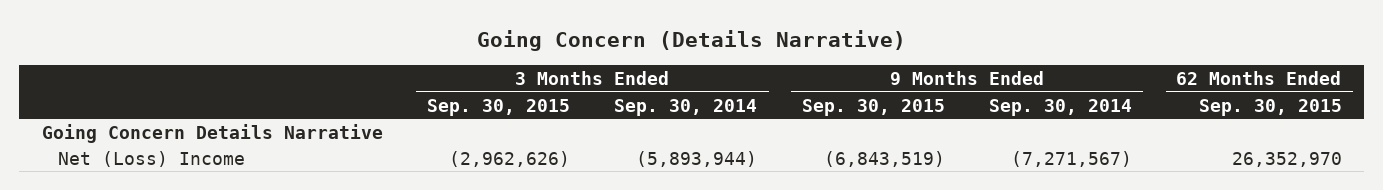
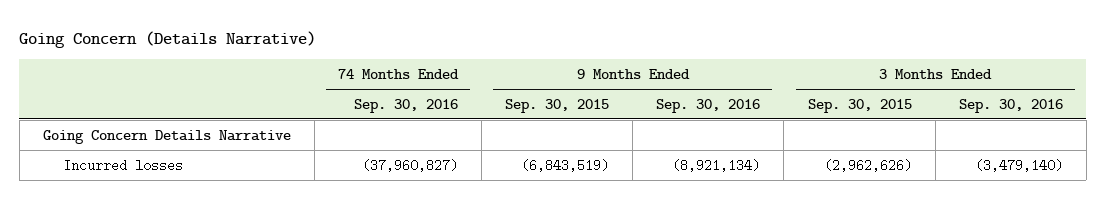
- | 3 Months Ended Sep. 30, 2015 | 3 Months Ended Sep. 30, 2014 | 9 Months Ended Sep. 30, 2015 | 9 Months Ended Sep. 30, 2014 | 62 Months Ended Sep. 30, 2015
+ | 74 Months Ended Sep. 30, 2016 | 9 Months Ended Sep. 30, 2015 | 9 Months Ended Sep. 30, 2016 | 3 Months Ended Sep. 30, 2015 | 3 Months Ended Sep. 30, 2016
- Net (Loss) Income | (2,962,626) | (5,893,944) | (6,843,519) | (7,271,567) | 26,352,970
+ Incurred losses | (37,960,827) | (6,843,519) | (8,921,134) | (2,962,626) | (3,479,140)

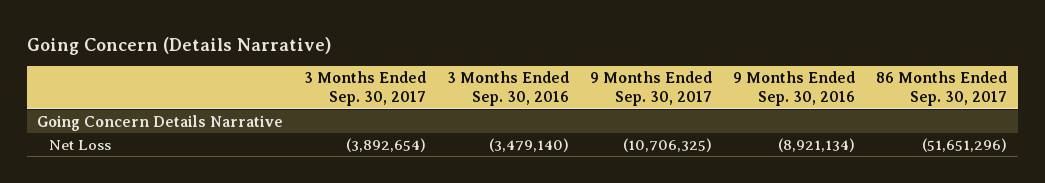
- | 74 Months Ended Sep. 30, 2016 | 9 Months Ended Sep. 30, 2015 | 9 Months Ended Sep. 30, 2016 | 3 Months Ended Sep. 30, 2015 | 3 Months Ended Sep. 30, 2016
+ | 3 Months Ended Sep. 30, 2017 | 3 Months Ended Sep. 30, 2016 | 9 Months Ended Sep. 30, 2017 | 9 Months Ended Sep. 30, 2016 | 86 Months Ended Sep. 30, 2017
- Incurred losses | (37,960,827) | (6,843,519) | (8,921,134) | (2,962,626) | (3,479,140)
+ Net Loss | (3,892,654) | (3,479,140) | (10,706,325) | (8,921,134) | (51,651,296)

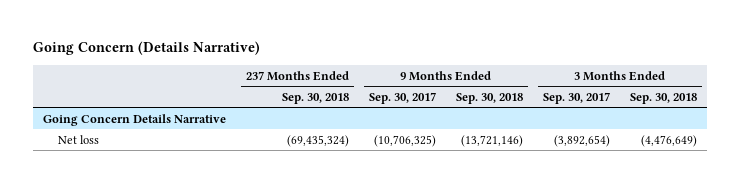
- | 3 Months Ended Sep. 30, 2017 | 3 Months Ended Sep. 30, 2016 | 9 Months Ended Sep. 30, 2017 | 9 Months Ended Sep. 30, 2016 | 86 Months Ended Sep. 30, 2017
+ | 237 Months Ended Sep. 30, 2018 | 9 Months Ended Sep. 30, 2017 | 9 Months Ended Sep. 30, 2018 | 3 Months Ended Sep. 30, 2017 | 3 Months Ended Sep. 30, 2018
- Net Loss | (3,892,654) | (3,479,140) | (10,706,325) | (8,921,134) | (51,651,296)
+ Net loss | (69,435,324) | (10,706,325) | (13,721,146) | (3,892,654) | (4,476,649)

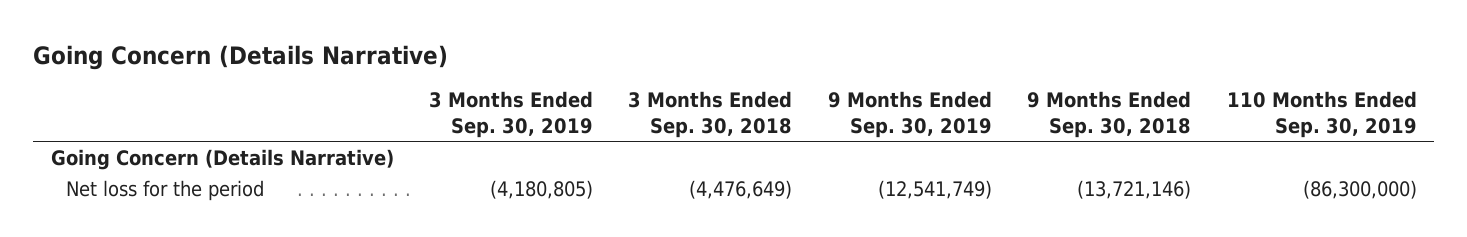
- | 237 Months Ended Sep. 30, 2018 | 9 Months Ended Sep. 30, 2017 | 9 Months Ended Sep. 30, 2018 | 3 Months Ended Sep. 30, 2017 | 3 Months Ended Sep. 30, 2018
+ | 3 Months Ended Sep. 30, 2019 | 3 Months Ended Sep. 30, 2018 | 9 Months Ended Sep. 30, 2019 | 9 Months Ended Sep. 30, 2018 | 110 Months Ended Sep. 30, 2019
- Going Concern Details Narrative
- Net loss | (69,435,324) | (10,706,325) | (13,721,146) | (3,892,654) | (4,476,649)
+ Going Concern (Details Narrative)
+ Net loss for the period | (4,180,805) | (4,476,649) | (12,541,749) | (13,721,146) | (86,300,000)

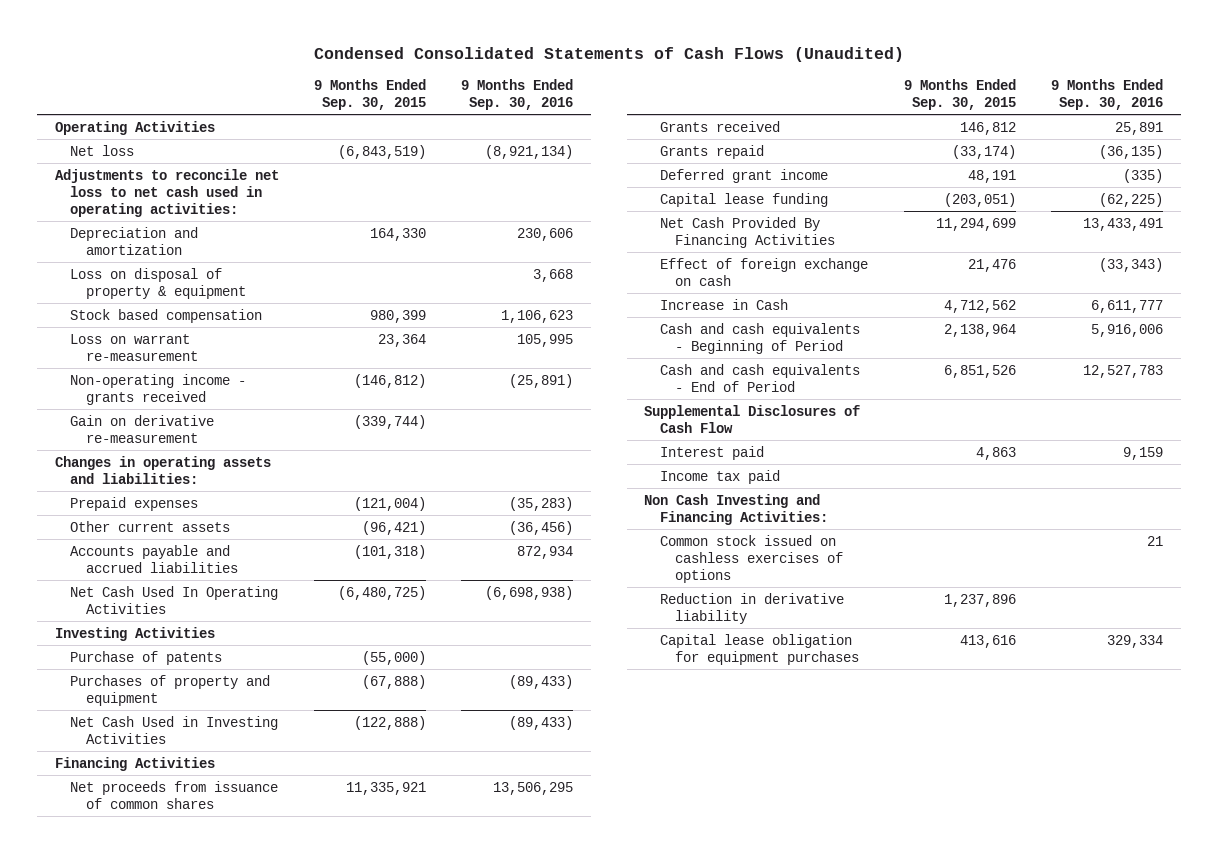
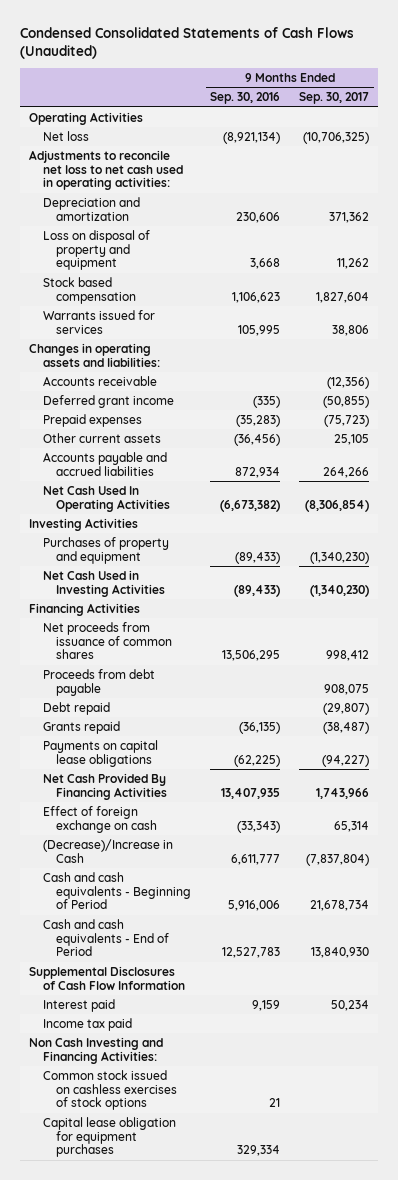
- | 9 Months Ended Sep. 30, 2015 | 9 Months Ended Sep. 30, 2016
+ | 9 Months Ended Sep. 30, 2016 | 9 Months Ended Sep. 30, 2017
- Loss on disposal of property & equipment | | 3,668
+ Loss on disposal of property and equipment | 3,668 | 11,262
- Loss on warrant re-measurement | 23,364 | 105,995
- Non-operating income - grants received | (146,812) | (25,891)
- Gain on derivative re-measurement | (339,744) |
+ Warrants issued for services | 105,995 | 38,806
+ Accounts receivable | | (12,356)
moved up: Deferred grant income | (335) | (50,855)
- Net Cash Used In Operating Activities | (6,480,725) | (6,698,938)
+ Net Cash Used In Operating Activities | (6,673,382) | (8,306,854)
- Purchase of patents | (55,000) |
- Grants received | 146,812 | 25,891
+ Proceeds from debt payable | | 908,075
+ Debt repaid | | (29,807)
- Capital lease funding | (203,051) | (62,225)
- Net Cash Provided By Financing Activities | 11,294,699 | 13,433,491
+ Payments on capital lease obligations | (62,225) | (94,227)
+ Net Cash Provided By Financing Activities | 13,407,935 | 1,743,966
- Increase in Cash | 4,712,562 | 6,611,777
+ (Decrease)/Increase in Cash | 6,611,777 | (7,837,804)
- Supplemental Disclosures of Cash Flow
+ Supplemental Disclosures of Cash Flow Information
- Common stock issued on cashless exercises of options | | 21
- Reduction in derivative liability | 1,237,896 |
+ Common stock issued on cashless exercises of stock options | 21 |

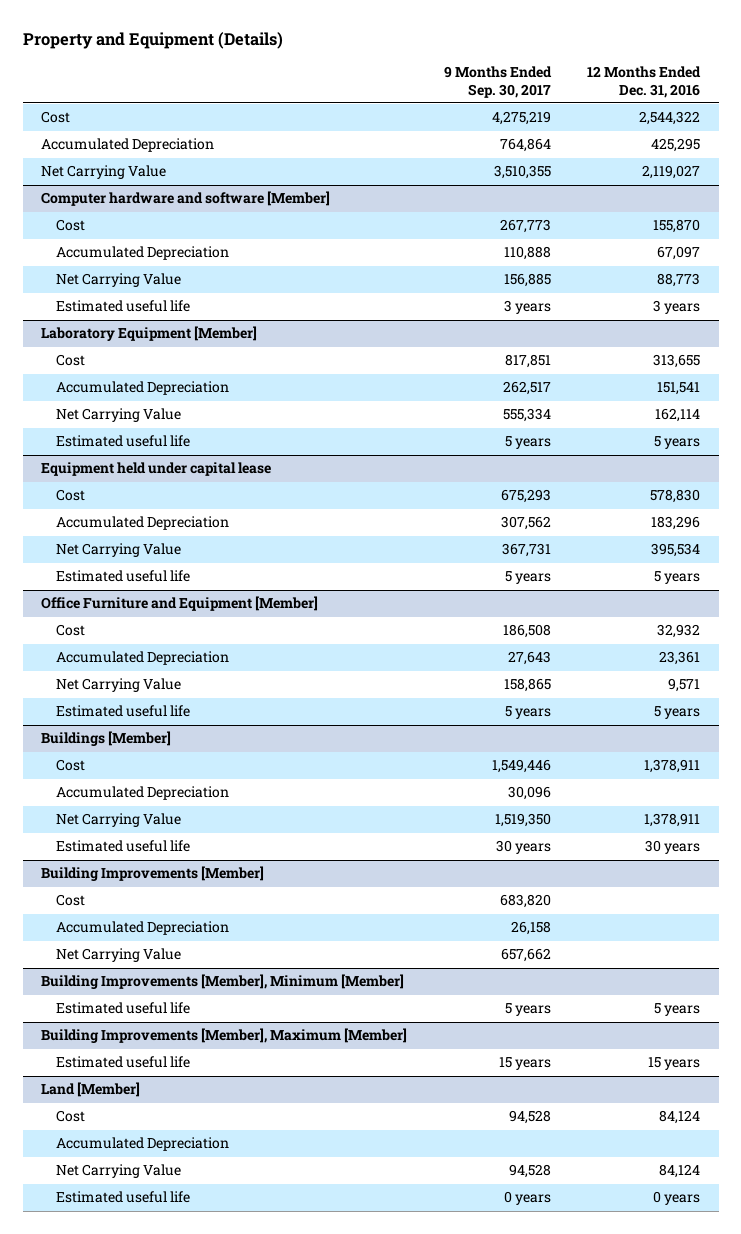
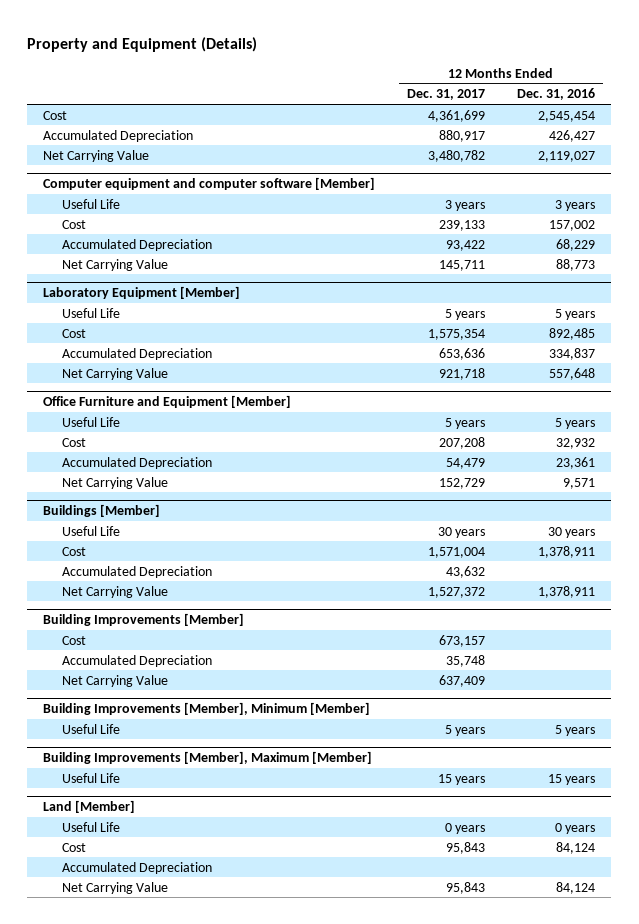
- | 9 Months Ended Sep. 30, 2017 | 12 Months Ended Dec. 31, 2016
+ | 12 Months Ended Dec. 31, 2017 | 12 Months Ended Dec. 31, 2016
- Cost | 4,275,219 | 2,544,322
- Accumulated Depreciation | 764,864 | 425,295
+ Cost | 4,361,699 | 2,545,454
+ Accumulated Depreciation | 880,917 | 426,427
- Computer hardware and software [Member]
- Cost | 267,773 | 155,870
- Accumulated Depreciation | 110,888 | 67,097
+ Computer equipment and computer software [Member]
+ Useful Life | 3 years | 3 years
+ Cost | 239,133 | 157,002
+ Accumulated Depreciation | 93,422 | 68,229
- Estimated useful life | 3 years | 3 years
@ Laboratory Equipment [Member]
- Cost | 817,851 | 313,655
- Accumulated Depreciation | 262,517 | 151,541
- Net Carrying Value | 555,334 | 162,114
- Estimated useful life | 5 years | 5 years
- Equipment held under capital lease
- Cost | 675,293 | 578,830
- Accumulated Depreciation | 307,562 | 183,296
- Net Carrying Value | 367,731 | 395,534
- Estimated useful life | 5 years | 5 years
@ Laboratory Equipment [Member]
+ Useful Life | 5 years | 5 years
+ Cost | 1,575,354 | 892,485
+ Accumulated Depreciation | 653,636 | 334,837
+ Net Carrying Value | 921,718 | 557,648
@ Office Furniture and Equipment [Member]
+ Useful Life | 5 years | 5 years
- Estimated useful life | 5 years | 5 years
@ Buildings [Member]
+ Useful Life | 30 years | 30 years
- Estimated useful life | 30 years | 30 years
@ Building Improvements [Member], Minimum [Member]
- Estimated useful life | 5 years | 5 years
+ Useful Life | 5 years | 5 years
@ Building Improvements [Member], Maximum [Member]
- Estimated useful life | 15 years | 15 years
+ Useful Life | 15 years | 15 years
@ Land [Member]
+ Useful Life | 0 years | 0 years
- Estimated useful life | 0 years | 0 years

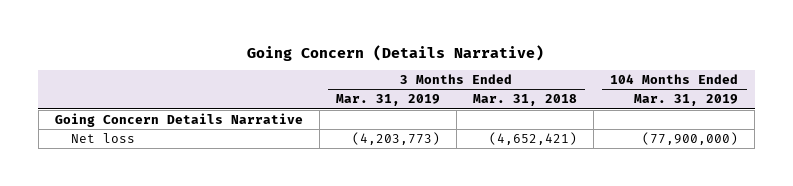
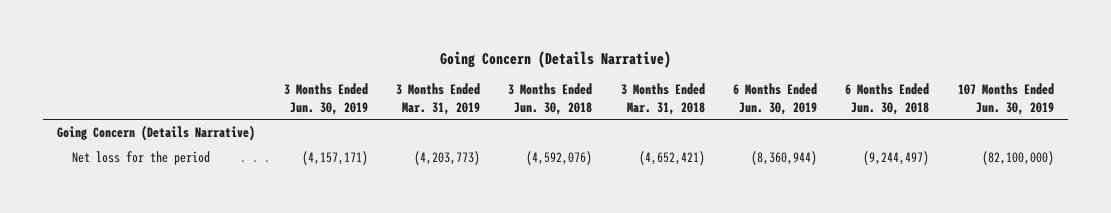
- | 3 Months Ended Mar. 31, 2019 | 3 Months Ended Mar. 31, 2018 | 104 Months Ended Mar. 31, 2019
+ | 3 Months Ended Jun. 30, 2019 | 3 Months Ended Mar. 31, 2019 | 3 Months Ended Jun. 30, 2018 | 3 Months Ended Mar. 31, 2018 | 6 Months Ended Jun. 30, 2019 | 6 Months Ended Jun. 30, 2018 | 107 Months Ended Jun. 30, 2019
- Going Concern Details Narrative
- Net loss | (4,203,773) | (4,652,421) | (77,900,000)
+ Going Concern (Details Narrative)
+ Net loss for the period | (4,157,171) | (4,203,773) | (4,592,076) | (4,652,421) | (8,360,944) | (9,244,497) | (82,100,000)

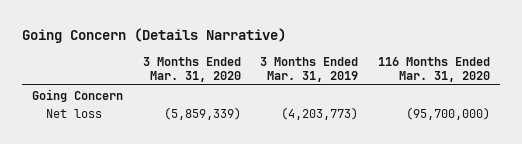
- | 3 Months Ended Jun. 30, 2019 | 3 Months Ended Mar. 31, 2019 | 3 Months Ended Jun. 30, 2018 | 3 Months Ended Mar. 31, 2018 | 6 Months Ended Jun. 30, 2019 | 6 Months Ended Jun. 30, 2018 | 107 Months Ended Jun. 30, 2019
+ | 3 Months Ended Mar. 31, 2020 | 3 Months Ended Mar. 31, 2019 | 116 Months Ended Mar. 31, 2020
- Going Concern (Details Narrative)
- Net loss for the period | (4,157,171) | (4,203,773) | (4,592,076) | (4,652,421) | (8,360,944) | (9,244,497) | (82,100,000)
+ Going Concern
+ Net loss | (5,859,339) | (4,203,773) | (95,700,000)

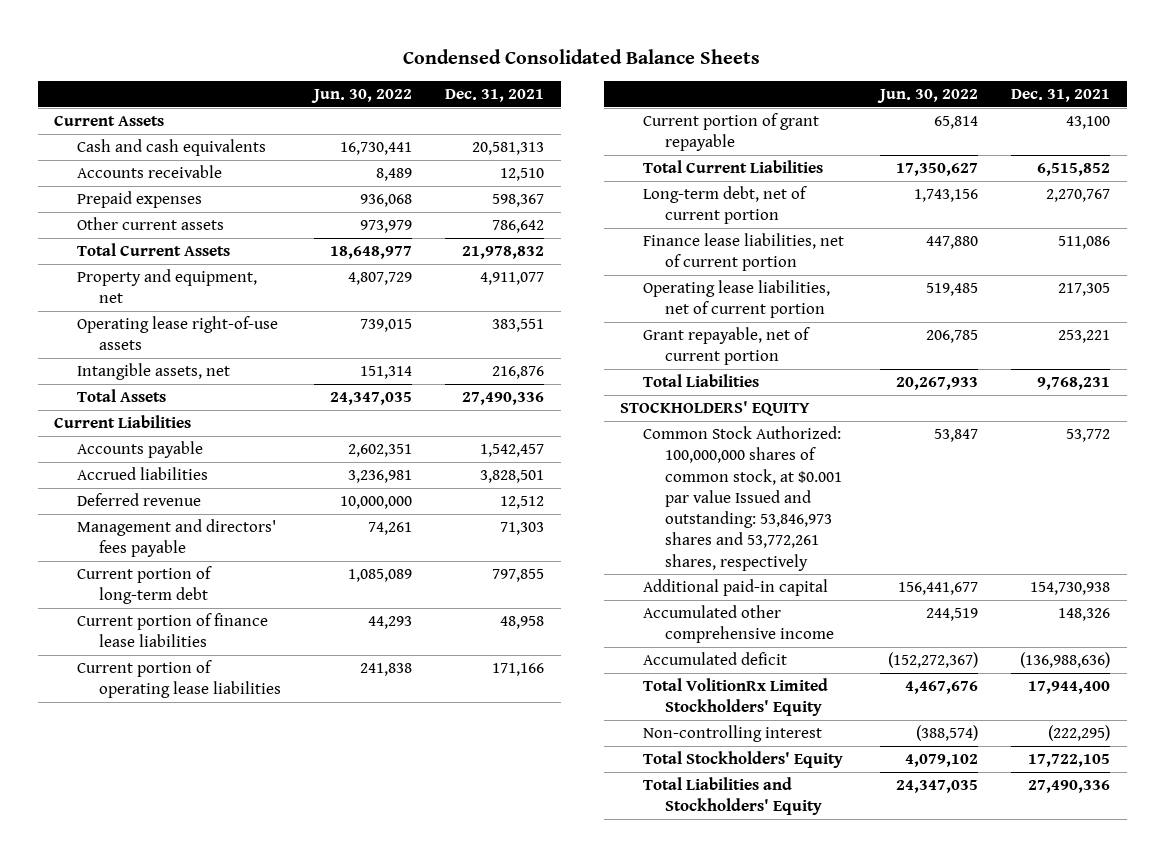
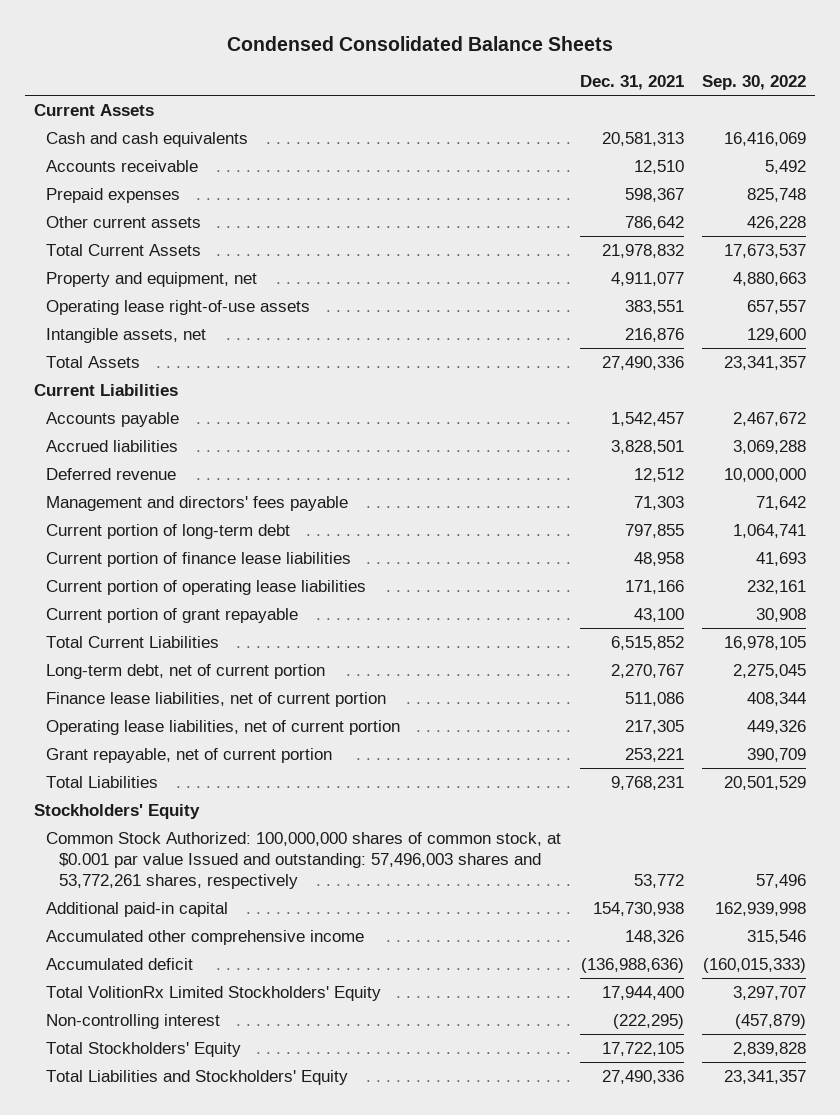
- | Jun. 30, 2022 | Dec. 31, 2021
+ | Dec. 31, 2021 | Sep. 30, 2022
- STOCKHOLDERS' EQUITY
- Common Stock Authorized: 100,000,000 shares of common stock, at $0.001 par value Issued and outstanding: 53,846,973 shares and 53,772,261 shares, respectively | 53,847 | 53,772
+ Stockholders' Equity
+ Common Stock Authorized: 100,000,000 shares of common stock, at $0.001 par value Issued and outstanding: 57,496,003 shares and 53,772,261 shares, respectively | 53,772 | 57,496

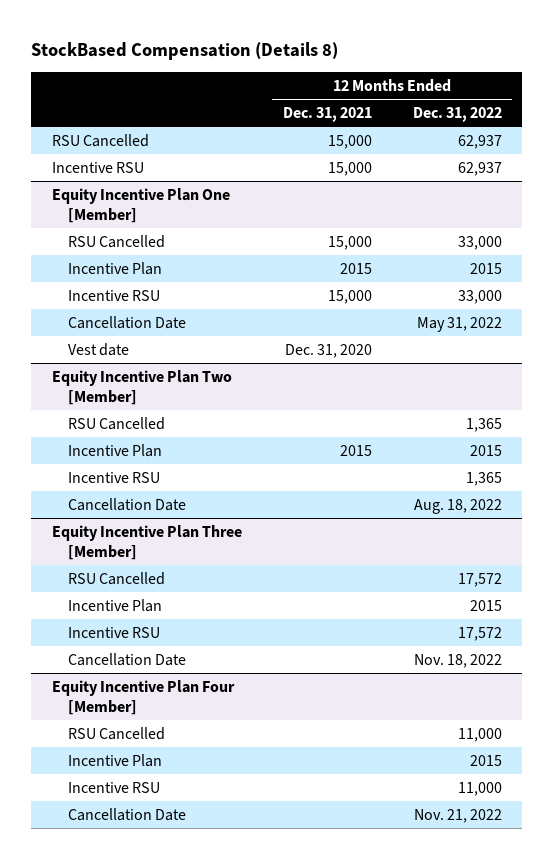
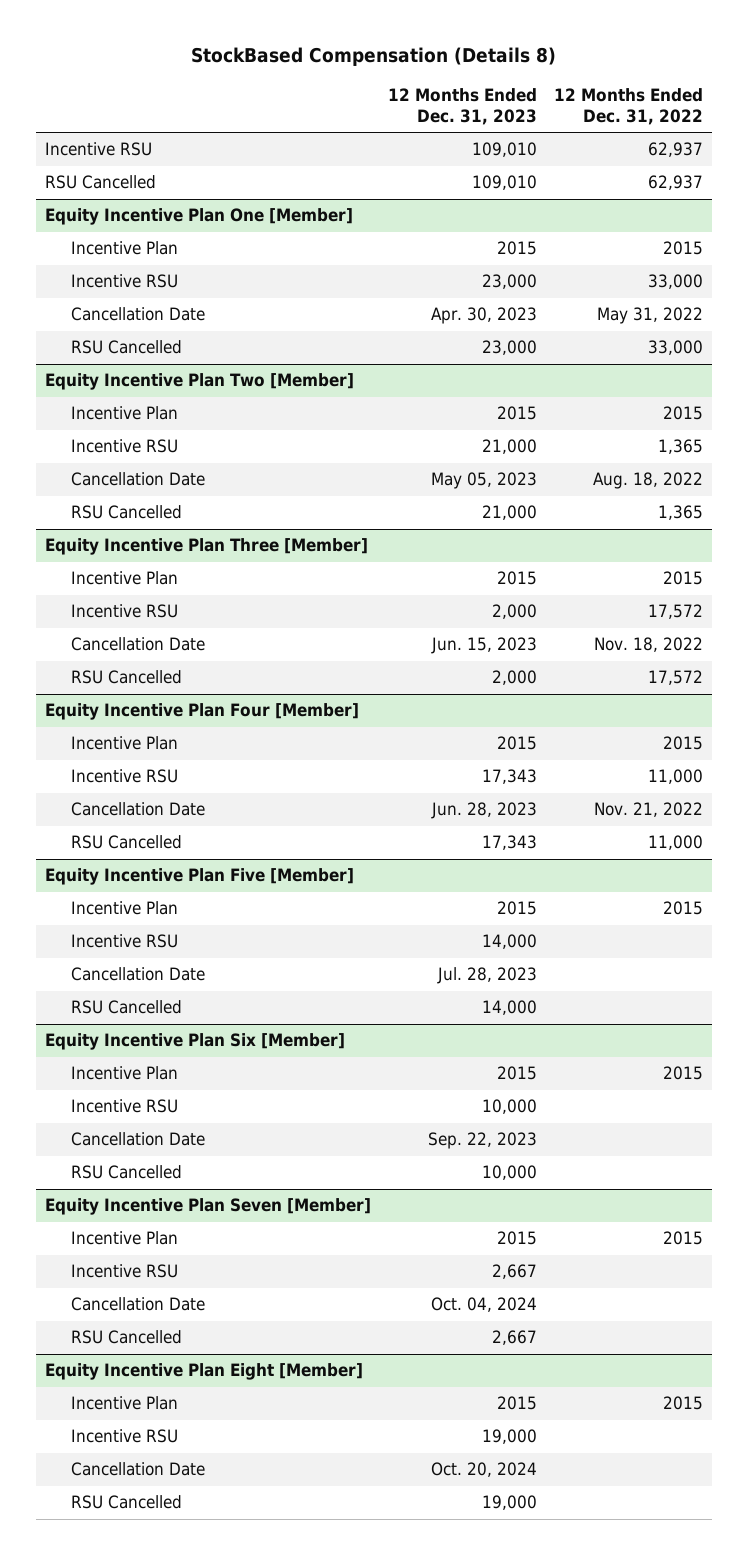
- | 12 Months Ended Dec. 31, 2021 | 12 Months Ended Dec. 31, 2022
+ | 12 Months Ended Dec. 31, 2023 | 12 Months Ended Dec. 31, 2022
moved down: RSU Cancelled | 109,010 | 62,937
@ Equity Incentive Plan One [Member]
- Vest date | Dec. 31, 2020 |
moved down: RSU Cancelled | 23,000 | 33,000
@ Equity Incentive Plan Two [Member]
moved down: RSU Cancelled | 21,000 | 1,365
@ Equity Incentive Plan Three [Member]
moved down: RSU Cancelled | 2,000 | 17,572
@ Equity Incentive Plan Four [Member]
moved down: RSU Cancelled | 17,343 | 11,000
+ Equity Incentive Plan Five [Member]
+ Incentive Plan | 2015 | 2015
+ Incentive RSU | 14,000 |
+ Cancellation Date | Jul. 28, 2023 |
+ RSU Cancelled | 14,000 |
+ Equity Incentive Plan Six [Member]
+ Incentive Plan | 2015 | 2015
+ Incentive RSU | 10,000 |
+ Cancellation Date | Sep. 22, 2023 |
+ RSU Cancelled | 10,000 |
+ Equity Incentive Plan Seven [Member]
+ Incentive Plan | 2015 | 2015
+ Incentive RSU | 2,667 |
+ Cancellation Date | Oct. 04, 2024 |
+ RSU Cancelled | 2,667 |
+ Equity Incentive Plan Eight [Member]
+ Incentive Plan | 2015 | 2015
+ Incentive RSU | 19,000 |
+ Cancellation Date | Oct. 20, 2024 |
+ RSU Cancelled | 19,000 |

